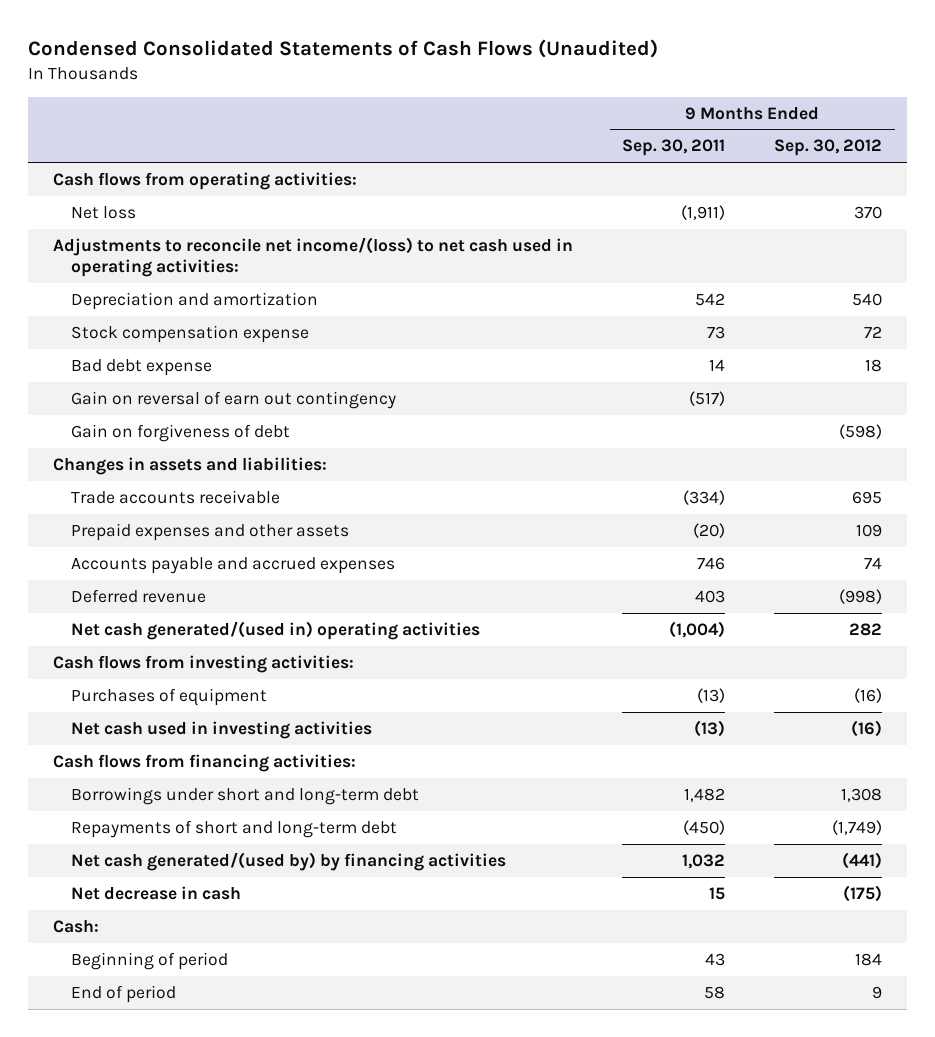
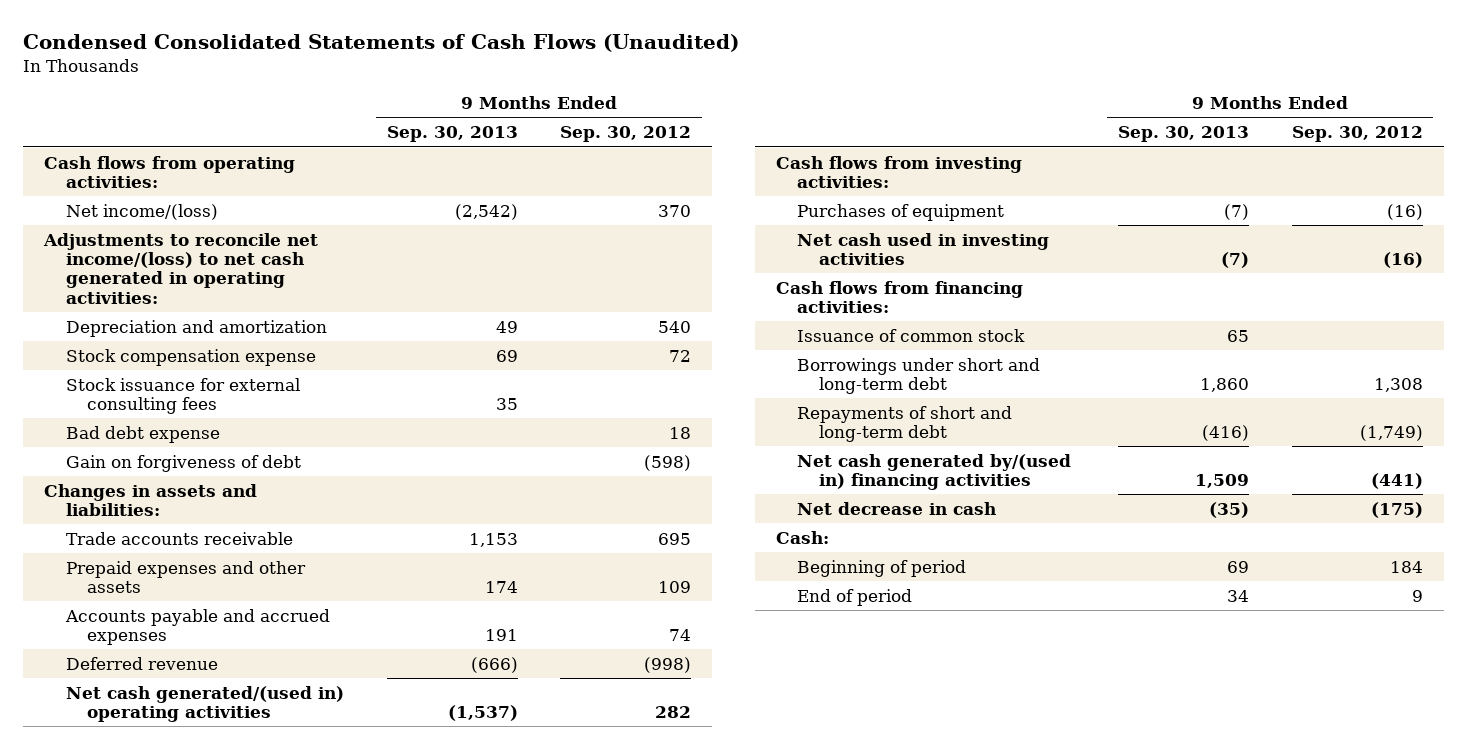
- | 9 Months Ended Sep. 30, 2011 | 9 Months Ended Sep. 30, 2012
+ | 9 Months Ended Sep. 30, 2013 | 9 Months Ended Sep. 30, 2012
- Net loss | (1,911) | 370
- Adjustments to reconcile net income/(loss) to net cash used in operating activities:
+ Net income/(loss) | (2,542) | 370
+ Adjustments to reconcile net income/(loss) to net cash generated in operating activities:
+ Stock issuance for external consulting fees | 35 |
- Gain on reversal of earn out contingency | (517) |
+ Issuance of common stock | 65 |
- Net cash generated/(used by) by financing activities | 1,032 | (441)
+ Net cash generated by/(used in) financing activities | 1,509 | (441)

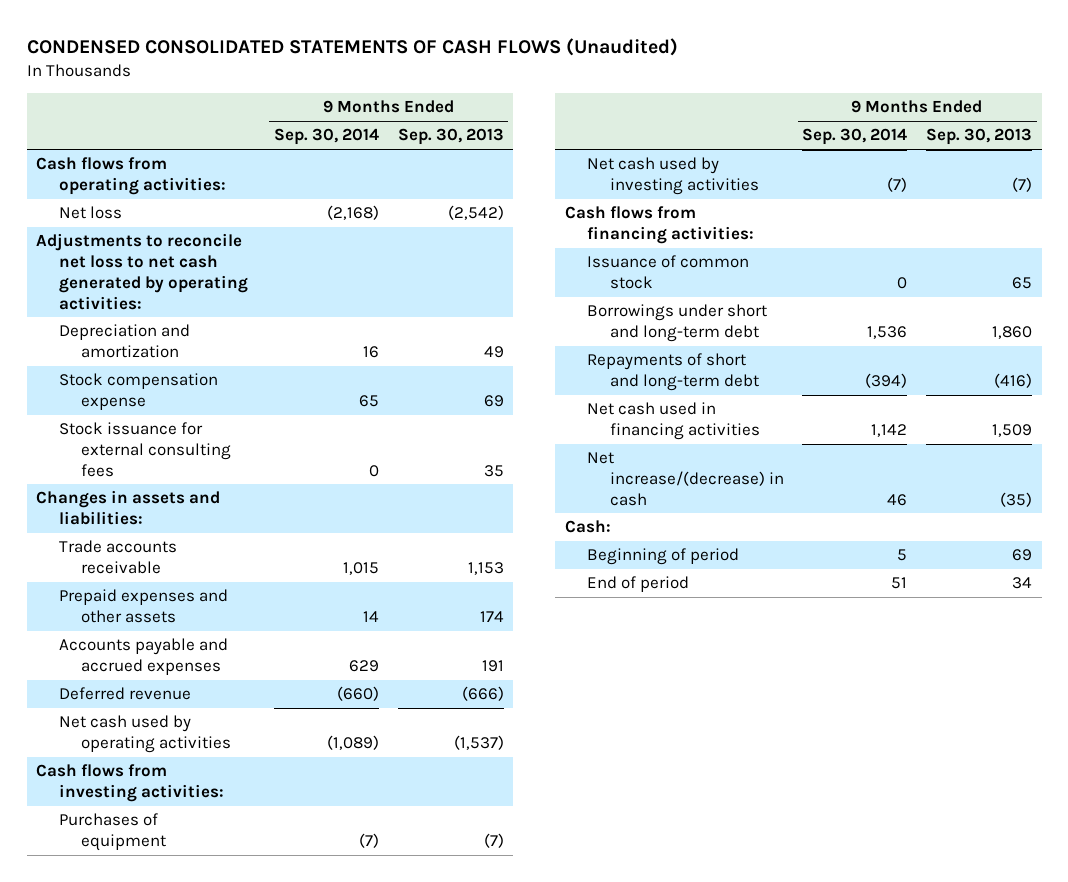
- Condensed Consolidated Statements of Cash Flows (Unaudited)
+ CONDENSED CONSOLIDATED STATEMENTS OF CASH FLOWS (Unaudited)
- | 9 Months Ended Sep. 30, 2013 | 9 Months Ended Sep. 30, 2012
+ | 9 Months Ended Sep. 30, 2014 | 9 Months Ended Sep. 30, 2013
- Net income/(loss) | (2,542) | 370
- Adjustments to reconcile net income/(loss) to net cash generated in operating activities:
+ Net loss | (2,168) | (2,542)
+ Adjustments to reconcile net loss to net cash generated by operating activities:
- Bad debt expense | | 18
- Gain on forgiveness of debt | | (598)
- Net cash generated/(used in) operating activities | (1,537) | 282
+ Net cash used by operating activities | (1,089) | (1,537)
- Net cash used in investing activities | (7) | (16)
+ Net cash used by investing activities | (7) | (7)
- Net cash generated by/(used in) financing activities | 1,509 | (441)
- Net decrease in cash | (35) | (175)
+ Net cash used in financing activities | 1,142 | 1,509
+ Net increase/(decrease) in cash | 46 | (35)

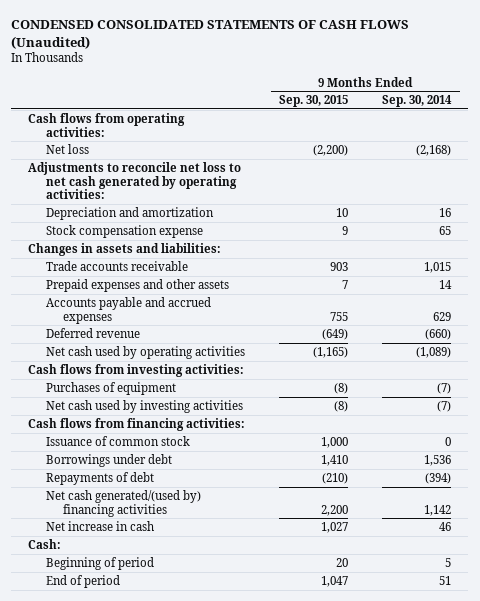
- | 9 Months Ended Sep. 30, 2014 | 9 Months Ended Sep. 30, 2013
+ | 9 Months Ended Sep. 30, 2015 | 9 Months Ended Sep. 30, 2014
- Stock issuance for external consulting fees | 0 | 35
- Borrowings under short and long-term debt | 1,536 | 1,860
- Repayments of short and long-term debt | (394) | (416)
- Net cash used in financing activities | 1,142 | 1,509
- Net increase/(decrease) in cash | 46 | (35)
+ Borrowings under debt | 1,410 | 1,536
+ Repayments of debt | (210) | (394)
+ Net cash generated/(used by) financing activities | 2,200 | 1,142
+ Net increase in cash | 1,027 | 46

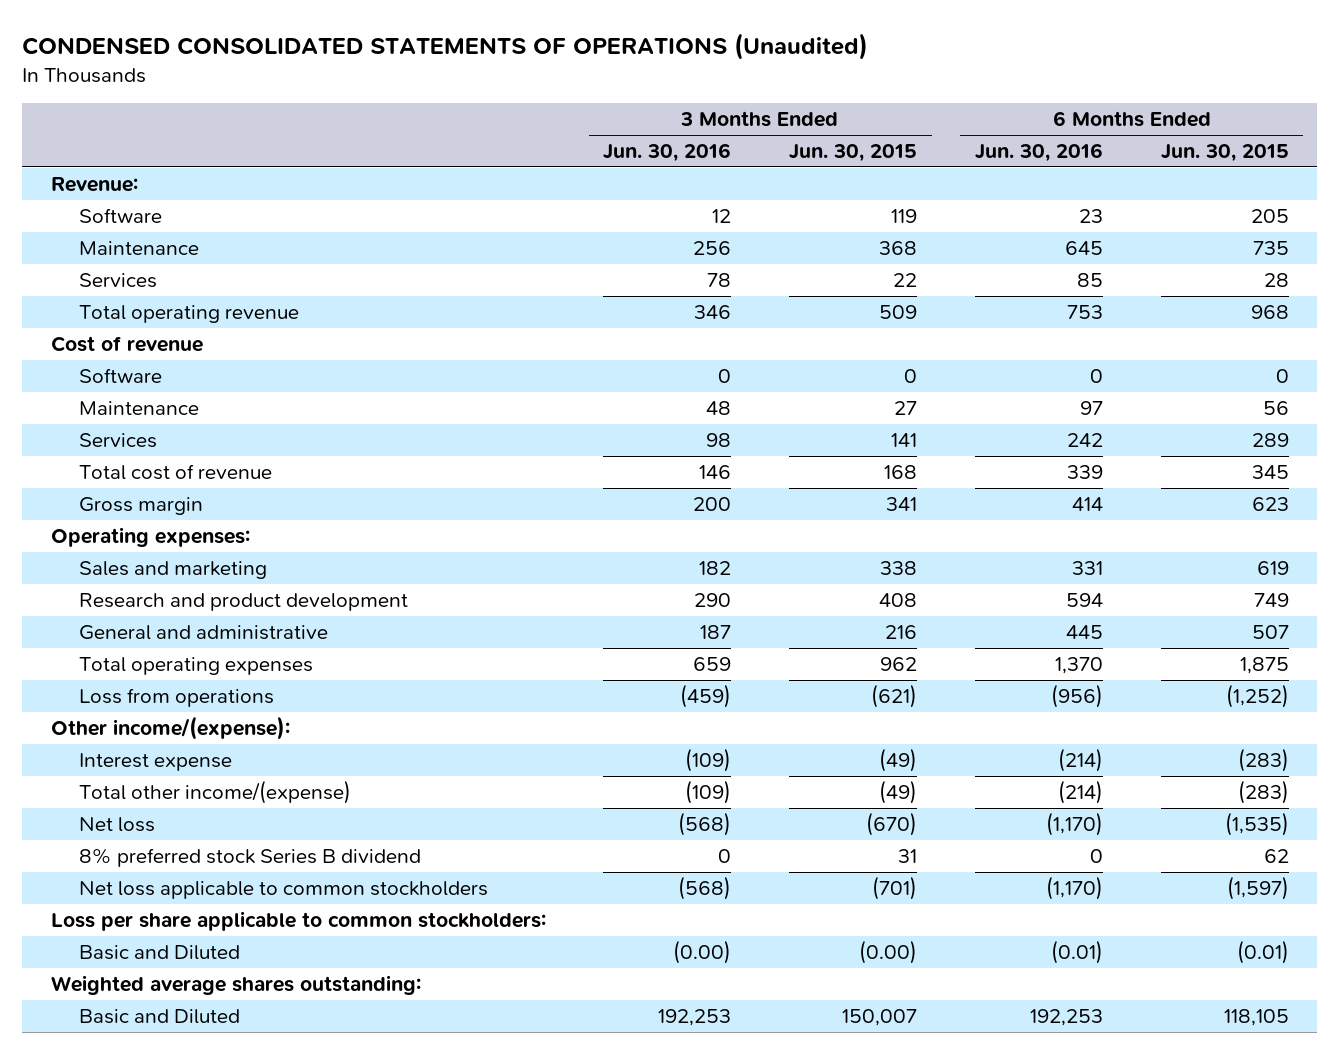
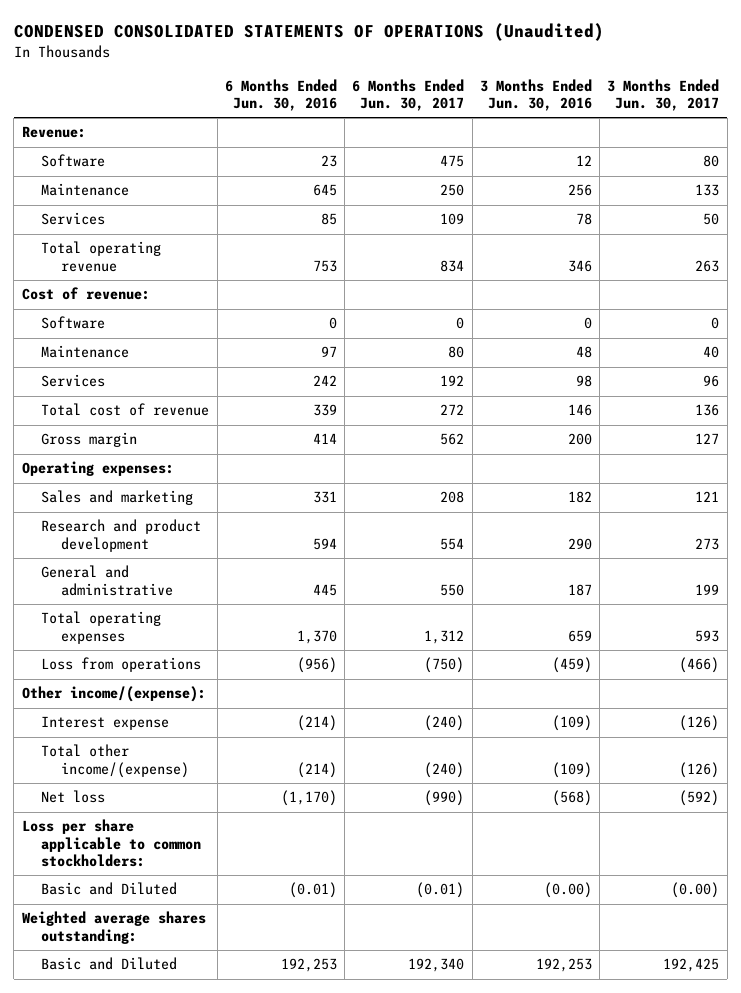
- | 3 Months Ended Jun. 30, 2016 | 3 Months Ended Jun. 30, 2015 | 6 Months Ended Jun. 30, 2016 | 6 Months Ended Jun. 30, 2015
+ | 6 Months Ended Jun. 30, 2016 | 6 Months Ended Jun. 30, 2017 | 3 Months Ended Jun. 30, 2016 | 3 Months Ended Jun. 30, 2017
- Cost of revenue
+ Cost of revenue:
- 8% preferred stock Series B dividend | 0 | 31 | 0 | 62
- Net loss applicable to common stockholders | (568) | (701) | (1,170) | (1,597)

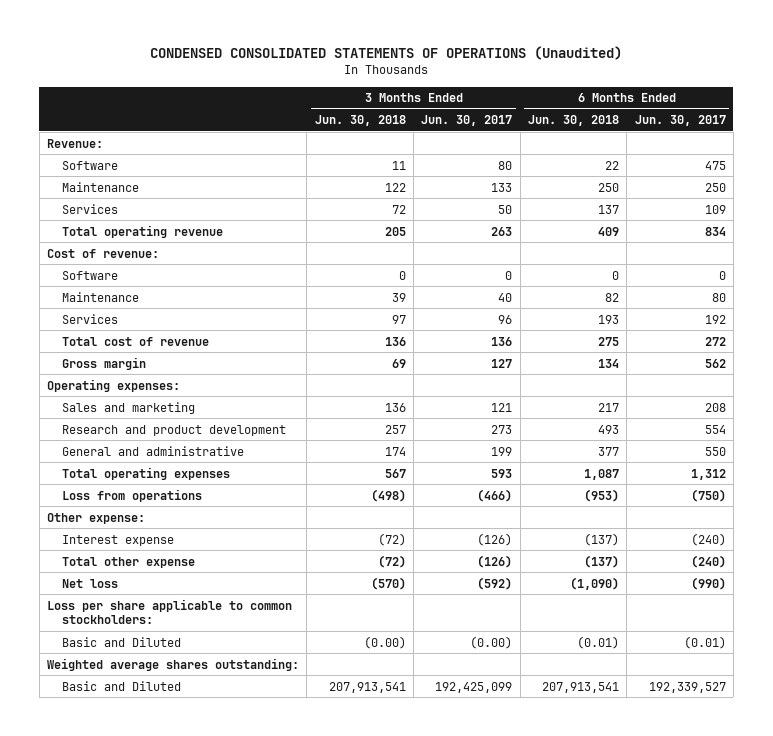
- | 6 Months Ended Jun. 30, 2016 | 6 Months Ended Jun. 30, 2017 | 3 Months Ended Jun. 30, 2016 | 3 Months Ended Jun. 30, 2017
+ | 3 Months Ended Jun. 30, 2018 | 3 Months Ended Jun. 30, 2017 | 6 Months Ended Jun. 30, 2018 | 6 Months Ended Jun. 30, 2017
- Other income/(expense):
+ Other expense:
- Total other income/(expense) | (214) | (240) | (109) | (126)
+ Total other expense | (72) | (126) | (137) | (240)
- Basic and Diluted | 192,253 | 192,340 | 192,253 | 192,425
+ Basic and Diluted | 207,913,541 | 192,425,099 | 207,913,541 | 192,339,527

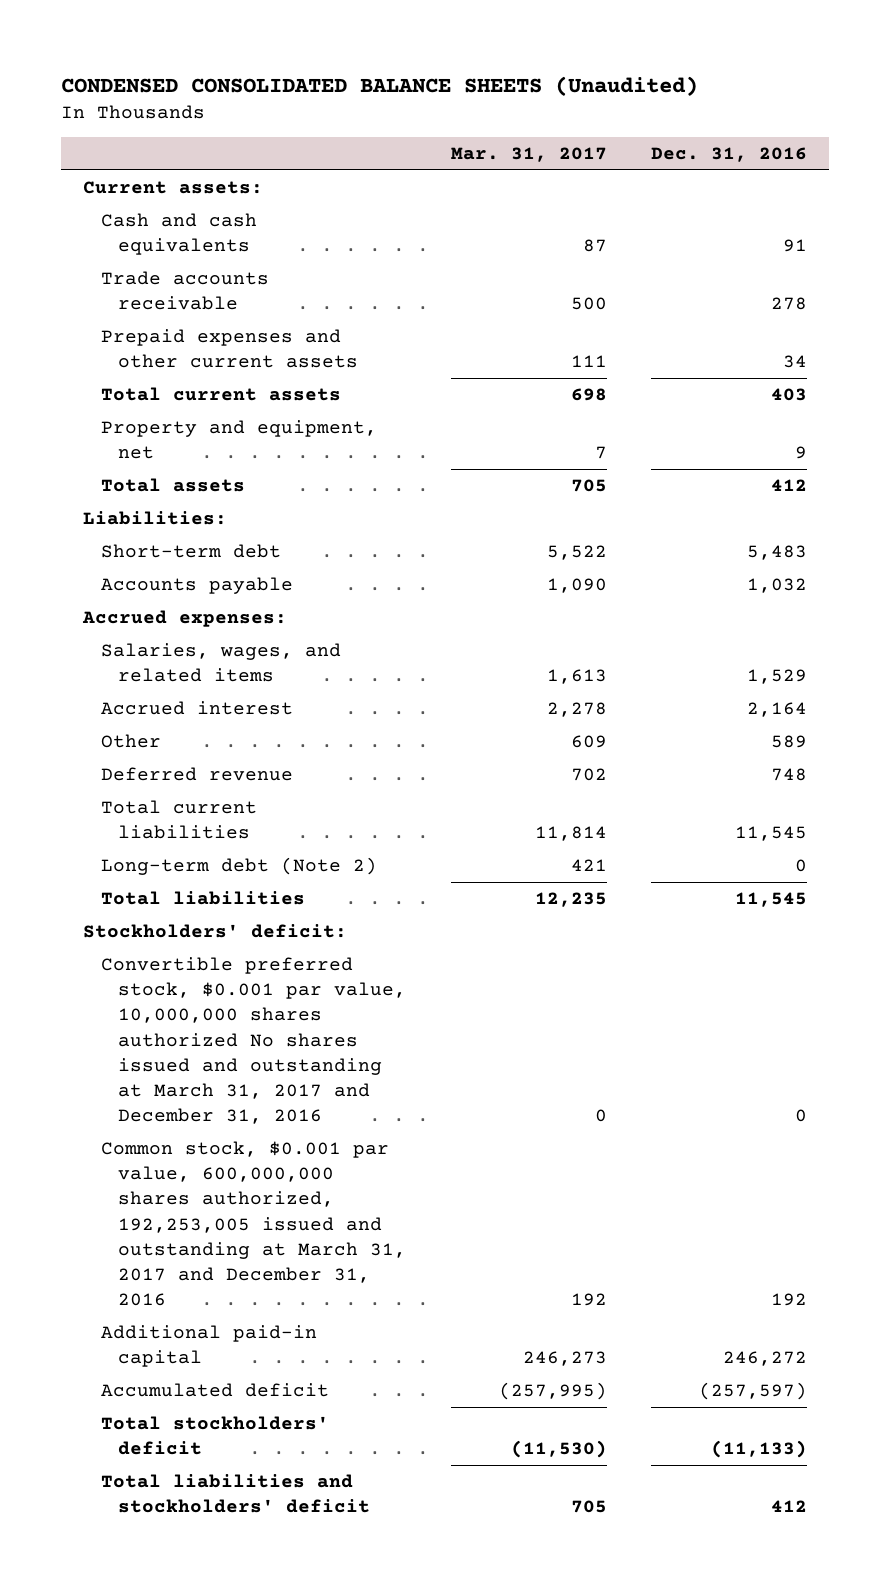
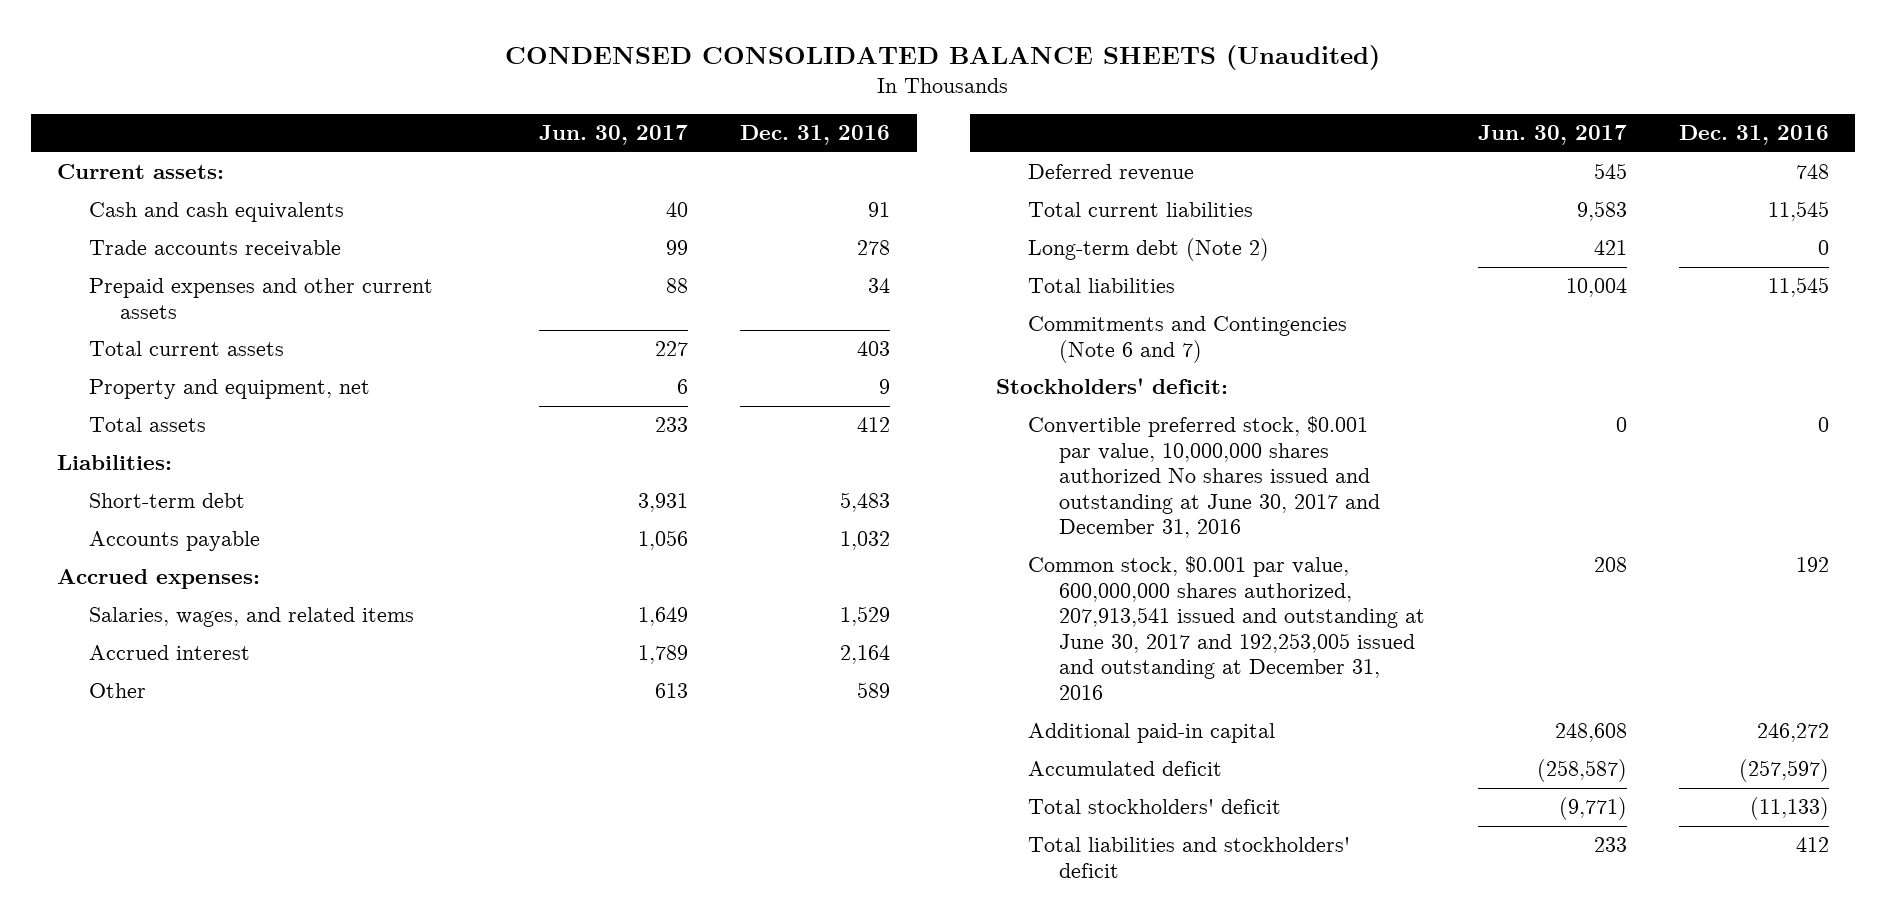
- | Mar. 31, 2017 | Dec. 31, 2016
+ | Jun. 30, 2017 | Dec. 31, 2016
+ Commitments and Contingencies (Note 6 and 7)
- Convertible preferred stock, $0.001 par value, 10,000,000 shares authorized No shares issued and outstanding at March 31, 2017 and December 31, 2016 | 0 | 0
- Common stock, $0.001 par value, 600,000,000 shares authorized, 192,253,005 issued and outstanding at March 31, 2017 and December 31, 2016 | 192 | 192
+ Convertible preferred stock, $0.001 par value, 10,000,000 shares authorized No shares issued and outstanding at June 30, 2017 and December 31, 2016 | 0 | 0
+ Common stock, $0.001 par value, 600,000,000 shares authorized, 207,913,541 issued and outstanding at June 30, 2017 and 192,253,005 issued and outstanding at December 31, 2016 | 208 | 192

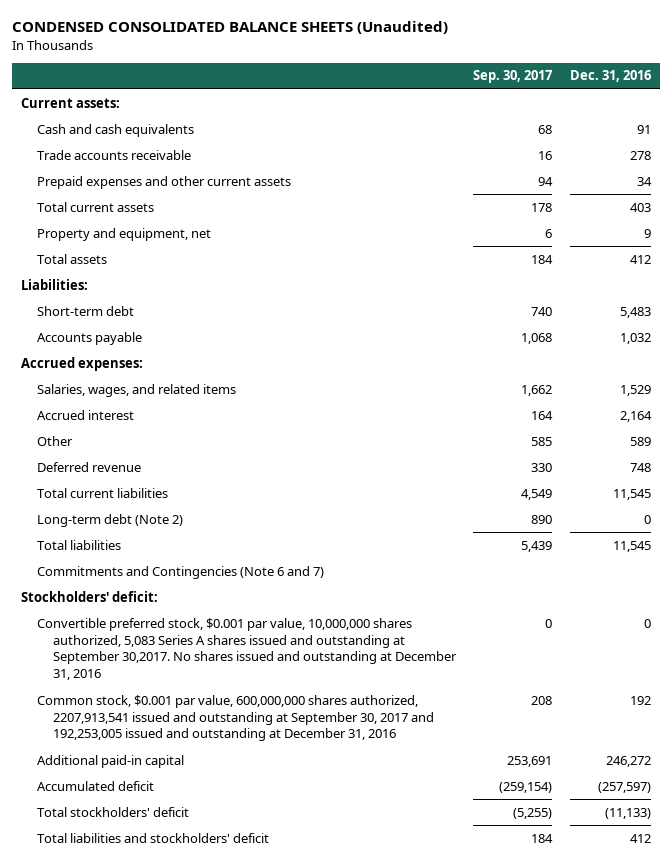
- | Jun. 30, 2017 | Dec. 31, 2016
+ | Sep. 30, 2017 | Dec. 31, 2016
- Convertible preferred stock, $0.001 par value, 10,000,000 shares authorized No shares issued and outstanding at June 30, 2017 and December 31, 2016 | 0 | 0
- Common stock, $0.001 par value, 600,000,000 shares authorized, 207,913,541 issued and outstanding at June 30, 2017 and 192,253,005 issued and outstanding at December 31, 2016 | 208 | 192
+ Convertible preferred stock, $0.001 par value, 10,000,000 shares authorized, 5,083 Series A shares issued and outstanding at September 30,2017. No shares issued and outstanding at December 31, 2016 | 0 | 0
+ Common stock, $0.001 par value, 600,000,000 shares authorized, 2207,913,541 issued and outstanding at September 30, 2017 and 192,253,005 issued and outstanding at December 31, 2016 | 208 | 192

